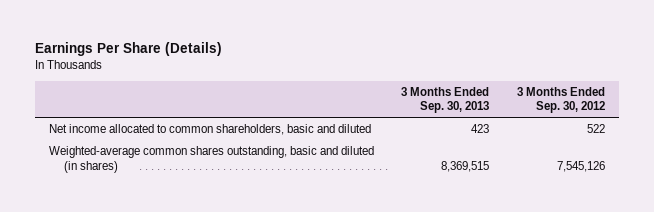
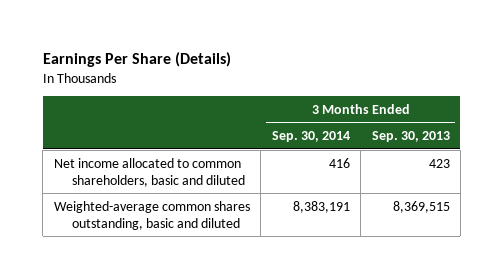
- | 3 Months Ended Sep. 30, 2013 | 3 Months Ended Sep. 30, 2012
+ | 3 Months Ended Sep. 30, 2014 | 3 Months Ended Sep. 30, 2013
- Weighted-average common shares outstanding, basic and diluted (in shares) | 8,369,515 | 7,545,126
+ Weighted-average common shares outstanding, basic and diluted | 8,383,191 | 8,369,515

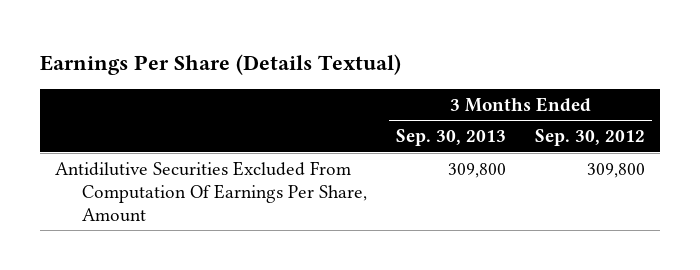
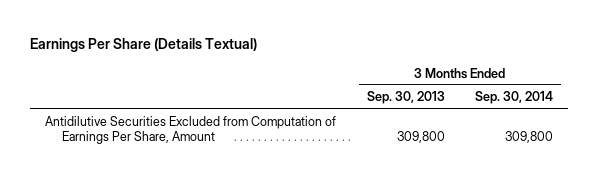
- | 3 Months Ended Sep. 30, 2013 | 3 Months Ended Sep. 30, 2012
+ | 3 Months Ended Sep. 30, 2013 | 3 Months Ended Sep. 30, 2014
- Antidilutive Securities Excluded From Computation Of Earnings Per Share, Amount | 309,800 | 309,800
+ Antidilutive Securities Excluded from Computation of Earnings Per Share, Amount | 309,800 | 309,800

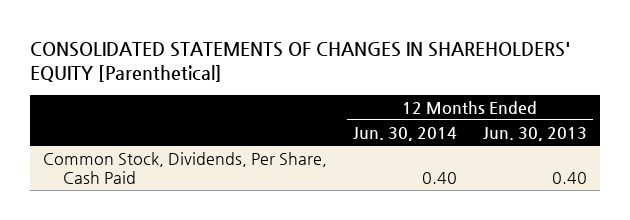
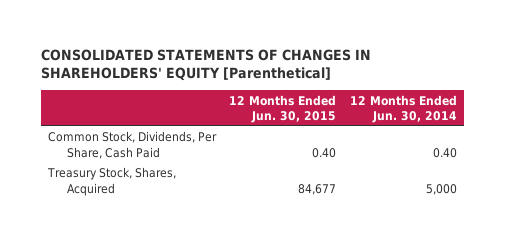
- | 12 Months Ended Jun. 30, 2014 | 12 Months Ended Jun. 30, 2013
+ | 12 Months Ended Jun. 30, 2015 | 12 Months Ended Jun. 30, 2014
+ Treasury Stock, Shares, Acquired | 84,677 | 5,000

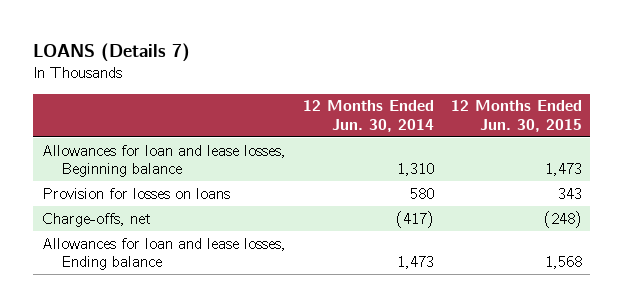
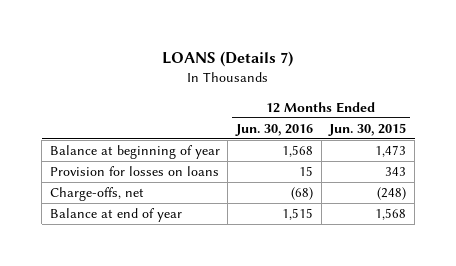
- | 12 Months Ended Jun. 30, 2014 | 12 Months Ended Jun. 30, 2015
+ | 12 Months Ended Jun. 30, 2016 | 12 Months Ended Jun. 30, 2015
- Allowances for loan and lease losses, Beginning balance | 1,310 | 1,473
+ Balance at beginning of year | 1,568 | 1,473
- Allowances for loan and lease losses, Ending balance | 1,473 | 1,568
+ Balance at end of year | 1,515 | 1,568

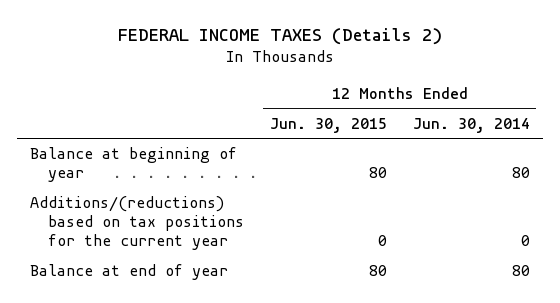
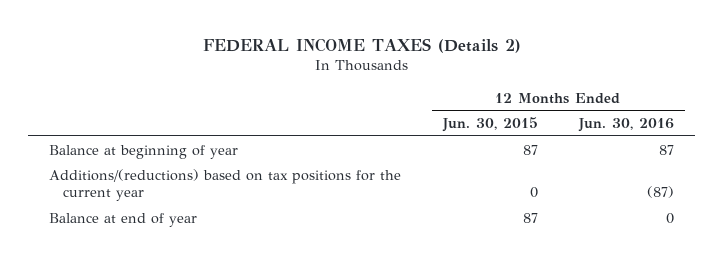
- | 12 Months Ended Jun. 30, 2015 | 12 Months Ended Jun. 30, 2014
+ | 12 Months Ended Jun. 30, 2015 | 12 Months Ended Jun. 30, 2016
- Balance at beginning of year | 80 | 80
+ Balance at beginning of year | 87 | 87
- Balance at end of year | 80 | 80
+ Balance at end of year | 87 | 0

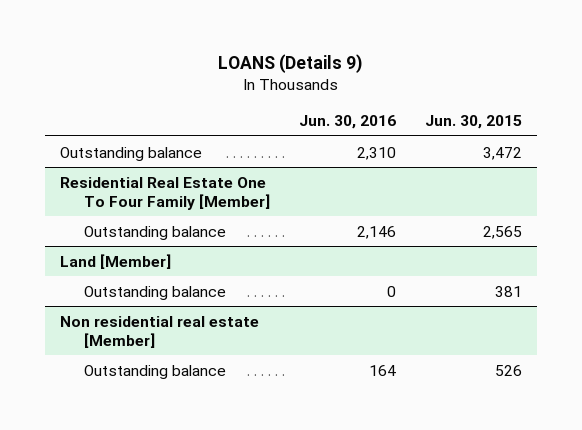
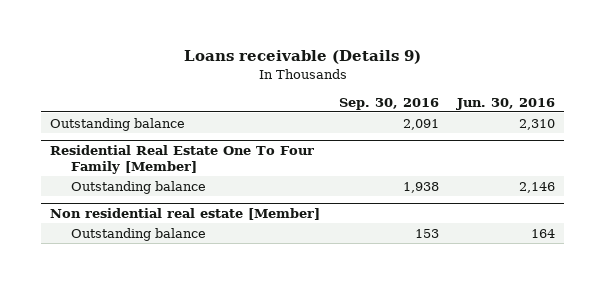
- LOANS (Details 9)
+ Loans receivable (Details 9)
- | Jun. 30, 2016 | Jun. 30, 2015
+ | Sep. 30, 2016 | Jun. 30, 2016
- Land [Member]
- Outstanding balance | 0 | 381

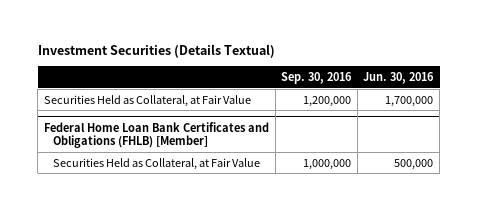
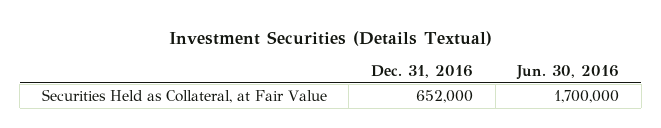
- | Sep. 30, 2016 | Jun. 30, 2016
+ | Dec. 31, 2016 | Jun. 30, 2016
- Federal Home Loan Bank Certificates and Obligations (FHLB) [Member]
- Securities Held as Collateral, at Fair Value | 1,000,000 | 500,000

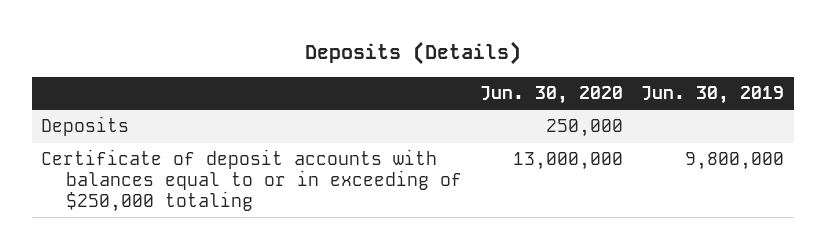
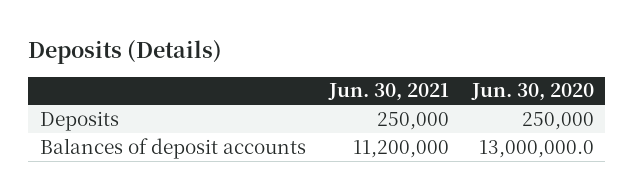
- | Jun. 30, 2020 | Jun. 30, 2019
+ | Jun. 30, 2021 | Jun. 30, 2020
- Certificate of deposit accounts with balances equal to or in exceeding of $250,000 totaling | 13,000,000 | 9,800,000
+ Balances of deposit accounts | 11,200,000 | 13,000,000.0

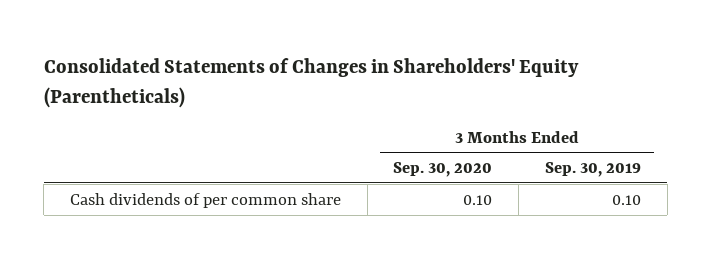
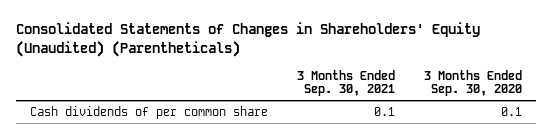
- Consolidated Statements of Changes in Shareholders' Equity (Parentheticals)
+ Consolidated Statements of Changes in Shareholders' Equity (Unaudited) (Parentheticals)
- | 3 Months Ended Sep. 30, 2020 | 3 Months Ended Sep. 30, 2019
+ | 3 Months Ended Sep. 30, 2021 | 3 Months Ended Sep. 30, 2020
- Cash dividends of per common share | 0.10 | 0.10
+ Cash dividends of per common share | 0.1 | 0.1

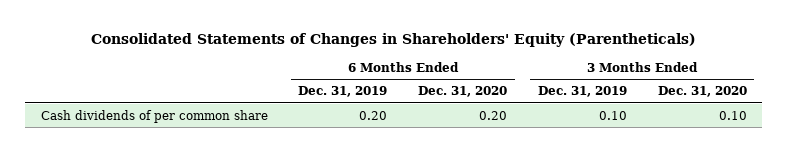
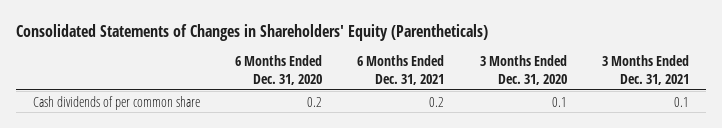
- | 6 Months Ended Dec. 31, 2019 | 6 Months Ended Dec. 31, 2020 | 3 Months Ended Dec. 31, 2019 | 3 Months Ended Dec. 31, 2020
+ | 6 Months Ended Dec. 31, 2020 | 6 Months Ended Dec. 31, 2021 | 3 Months Ended Dec. 31, 2020 | 3 Months Ended Dec. 31, 2021
- Cash dividends of per common share | 0.20 | 0.20 | 0.10 | 0.10
+ Cash dividends of per common share | 0.2 | 0.2 | 0.1 | 0.1

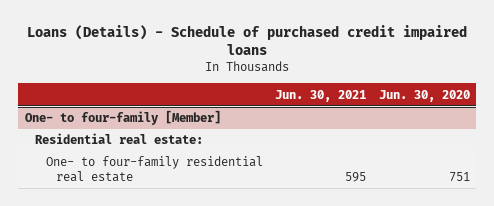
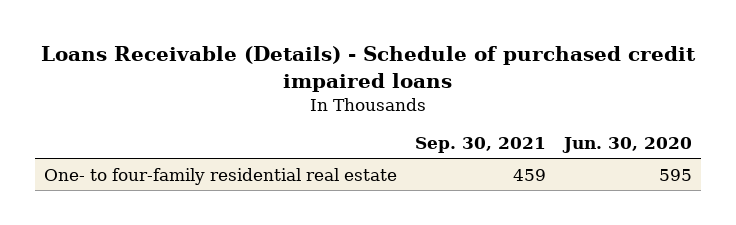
- Loans (Details) - Schedule of purchased credit impaired loans
+ Loans Receivable (Details) - Schedule of purchased credit impaired loans
- | Jun. 30, 2021 | Jun. 30, 2020
+ | Sep. 30, 2021 | Jun. 30, 2020
- One- to four-family [Member]
- Residential real estate:
- One- to four-family residential real estate | 595 | 751
+ One- to four-family residential real estate | 459 | 595

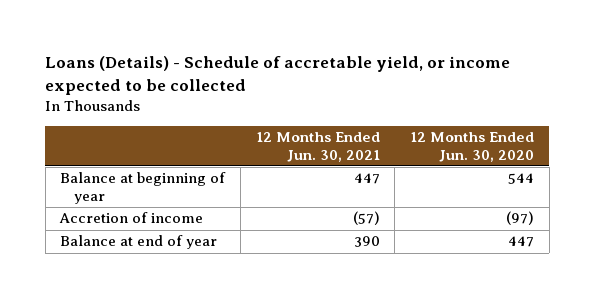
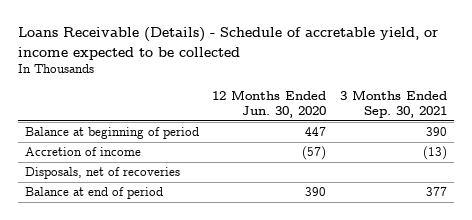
- Loans (Details) - Schedule of accretable yield, or income expected to be collected
+ Loans Receivable (Details) - Schedule of accretable yield, or income expected to be collected
- | 12 Months Ended Jun. 30, 2021 | 12 Months Ended Jun. 30, 2020
+ | 12 Months Ended Jun. 30, 2020 | 3 Months Ended Sep. 30, 2021
- Balance at beginning of year | 447 | 544
- Accretion of income | (57) | (97)
- Balance at end of year | 390 | 447
+ Balance at beginning of period | 447 | 390
+ Accretion of income | (57) | (13)
+ Disposals, net of recoveries
+ Balance at end of period | 390 | 377

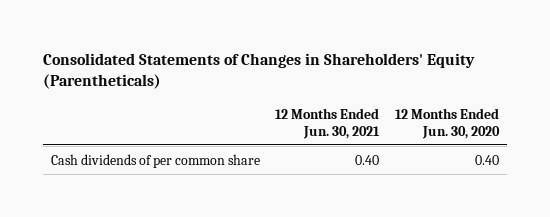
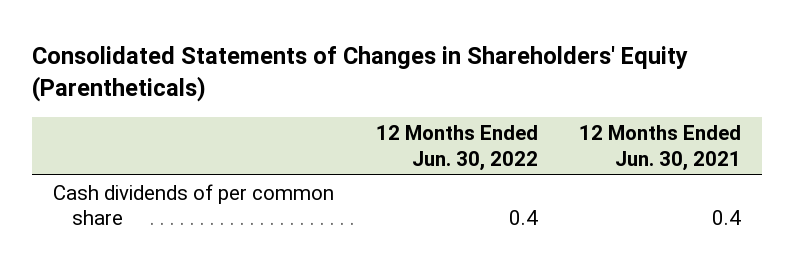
- | 12 Months Ended Jun. 30, 2021 | 12 Months Ended Jun. 30, 2020
+ | 12 Months Ended Jun. 30, 2022 | 12 Months Ended Jun. 30, 2021
- Cash dividends of per common share | 0.40 | 0.40
+ Cash dividends of per common share | 0.4 | 0.4

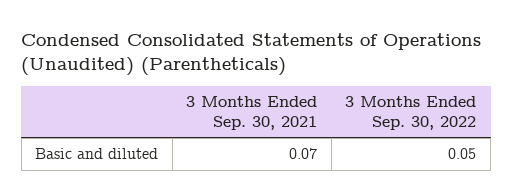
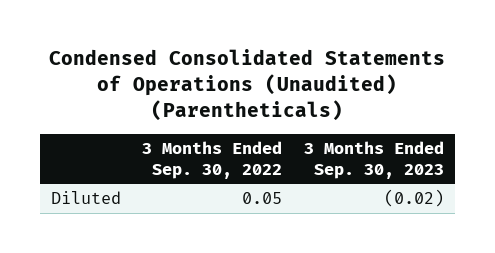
- | 3 Months Ended Sep. 30, 2021 | 3 Months Ended Sep. 30, 2022
+ | 3 Months Ended Sep. 30, 2022 | 3 Months Ended Sep. 30, 2023
- Basic and diluted | 0.07 | 0.05
+ Diluted | 0.05 | (0.02)

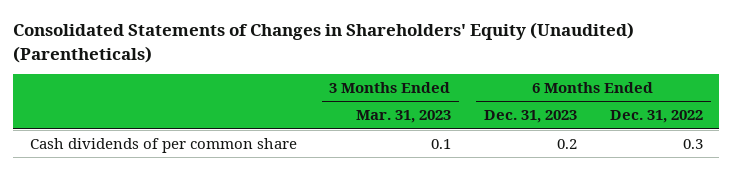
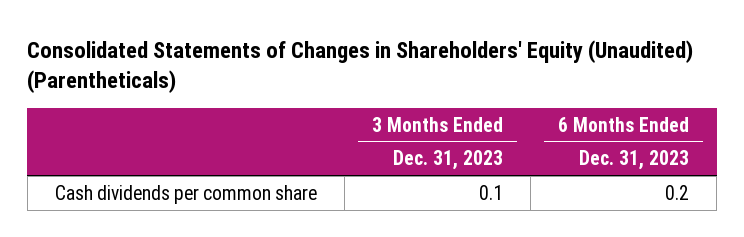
- | 3 Months Ended Mar. 31, 2023 | 6 Months Ended Dec. 31, 2023 | 6 Months Ended Dec. 31, 2022
+ | 3 Months Ended Dec. 31, 2023 | 6 Months Ended Dec. 31, 2023
- Cash dividends of per common share | 0.1 | 0.2 | 0.3
+ Cash dividends per common share | 0.1 | 0.2

